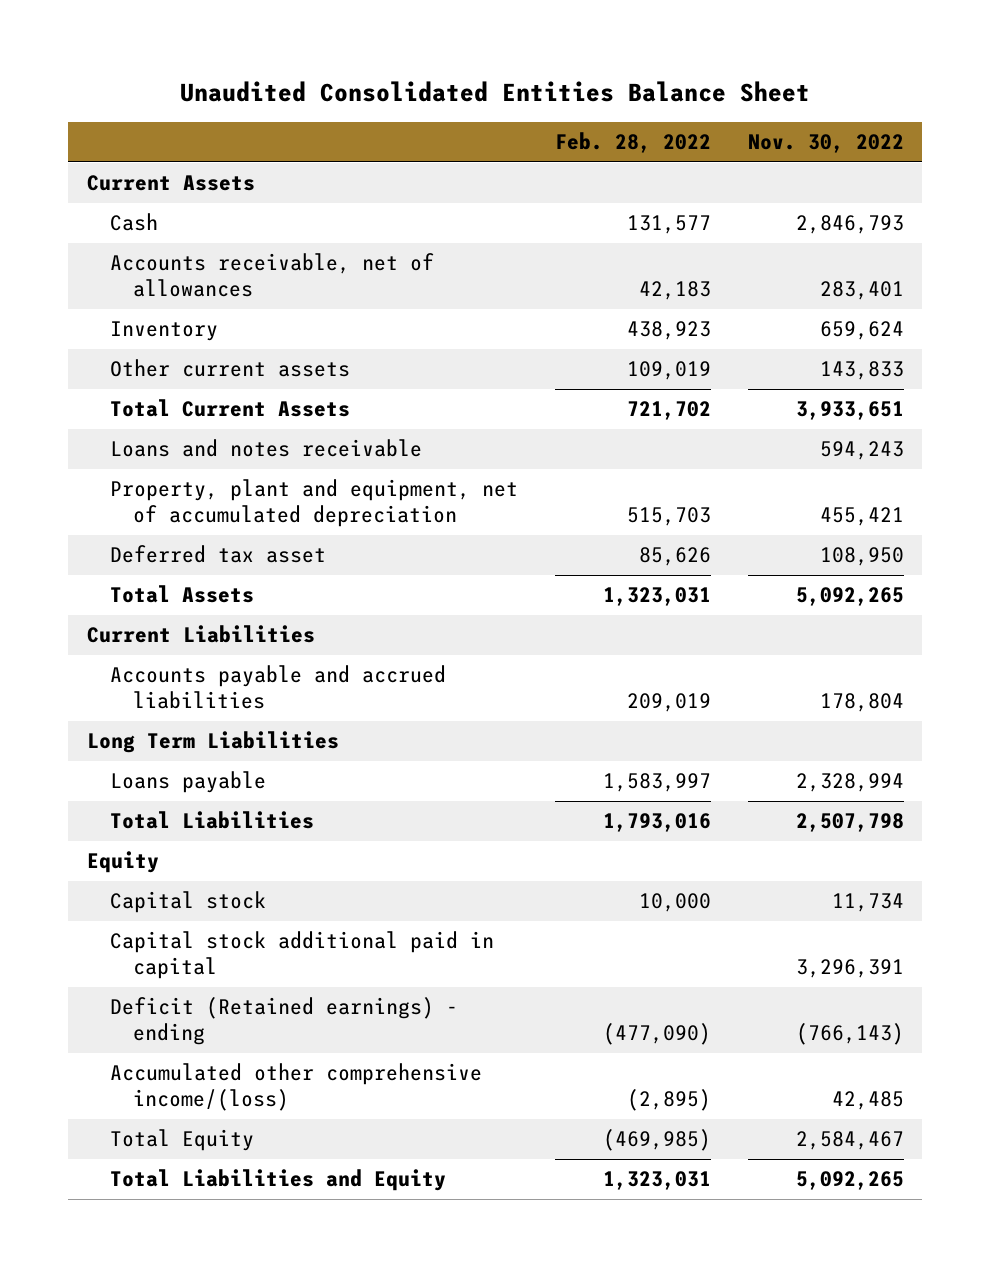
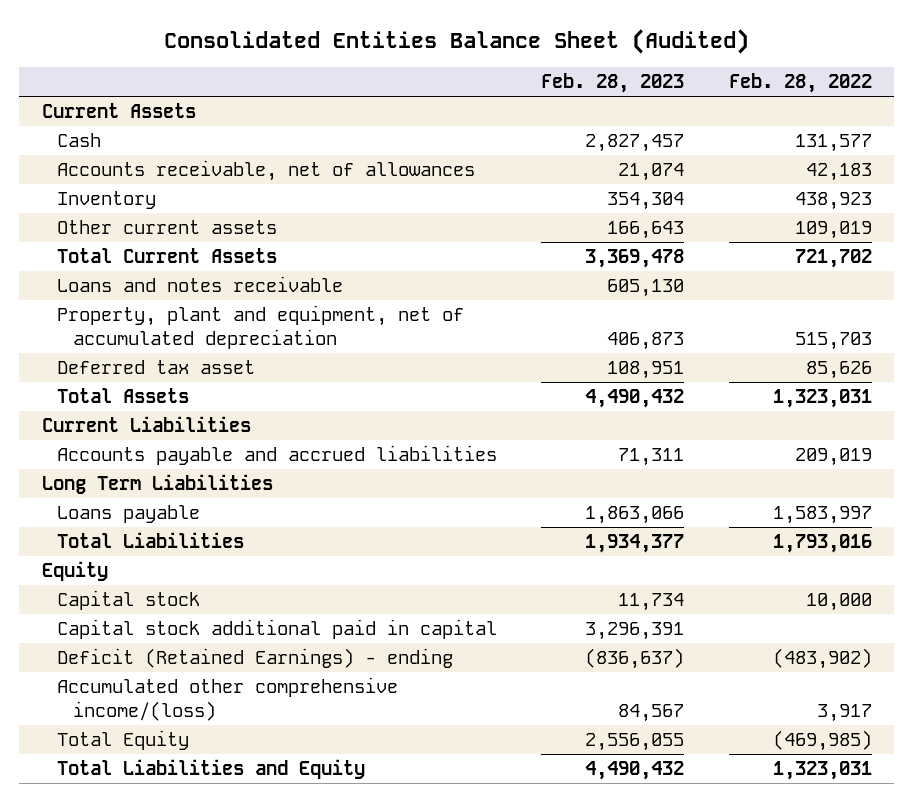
- Unaudited Consolidated Entities Balance Sheet
+ Consolidated Entities Balance Sheet (Audited)
- | Feb. 28, 2022 | Nov. 30, 2022
+ | Feb. 28, 2023 | Feb. 28, 2022
- Deficit (Retained earnings) - ending | (477,090) | (766,143)
- Accumulated other comprehensive income/(loss) | (2,895) | 42,485
+ Deficit (Retained Earnings) - ending | (836,637) | (483,902)
+ Accumulated other comprehensive income/(loss) | 84,567 | 3,917

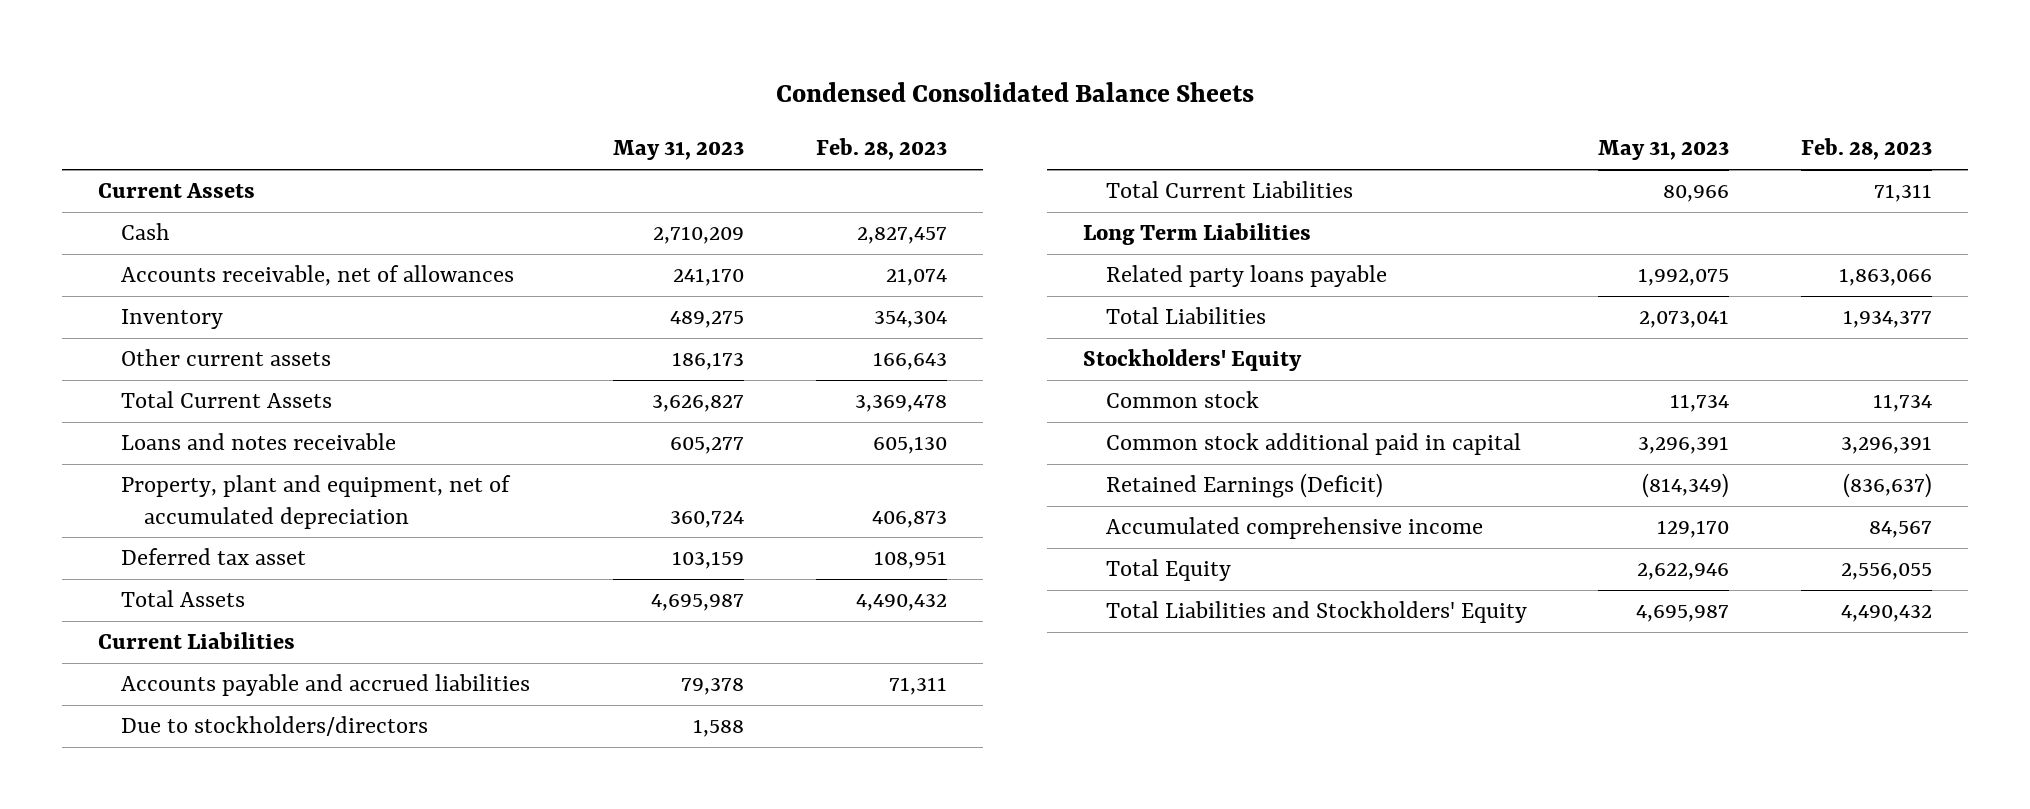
- Consolidated Entities Balance Sheet (Audited)
+ Condensed Consolidated Balance Sheets
- | Feb. 28, 2023 | Feb. 28, 2022
+ | May 31, 2023 | Feb. 28, 2023
+ Due to stockholders/directors | 1,588 |
+ Total Current Liabilities | 80,966 | 71,311
- Loans payable | 1,863,066 | 1,583,997
+ Related party loans payable | 1,992,075 | 1,863,066
- Equity
- Capital stock | 11,734 | 10,000
- Capital stock additional paid in capital | 3,296,391 |
- Deficit (Retained Earnings) - ending | (836,637) | (483,902)
- Accumulated other comprehensive income/(loss) | 84,567 | 3,917
+ Stockholders' Equity
+ Common stock | 11,734 | 11,734
+ Common stock additional paid in capital | 3,296,391 | 3,296,391
+ Retained Earnings (Deficit) | (814,349) | (836,637)
+ Accumulated comprehensive income | 129,170 | 84,567
- Total Liabilities and Equity | 4,490,432 | 1,323,031
+ Total Liabilities and Stockholders' Equity | 4,695,987 | 4,490,432

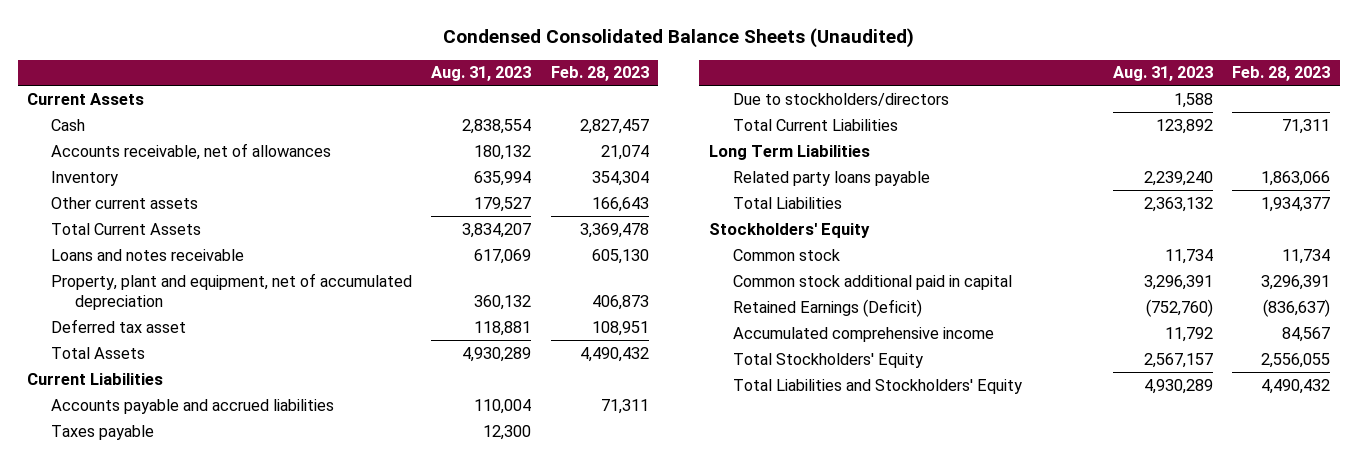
- Condensed Consolidated Balance Sheets
+ Condensed Consolidated Balance Sheets (Unaudited)
- | May 31, 2023 | Feb. 28, 2023
+ | Aug. 31, 2023 | Feb. 28, 2023
+ Taxes payable | 12,300 |
- Total Equity | 2,622,946 | 2,556,055
+ Total Stockholders' Equity | 2,567,157 | 2,556,055

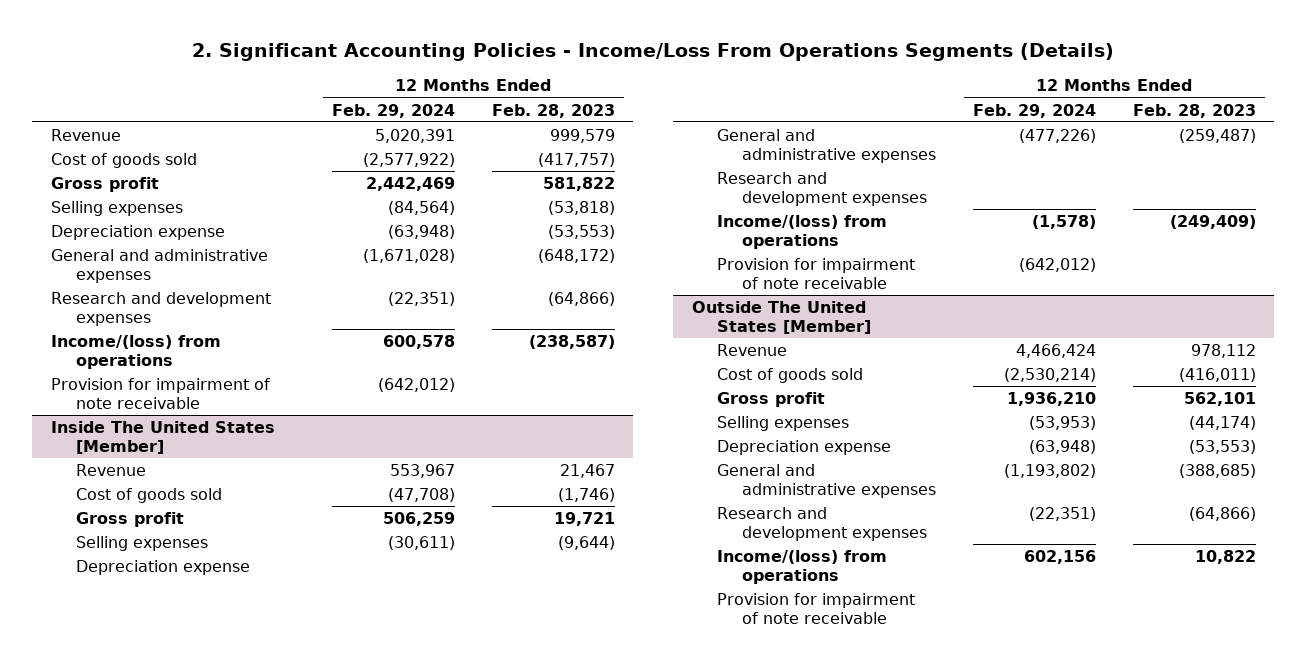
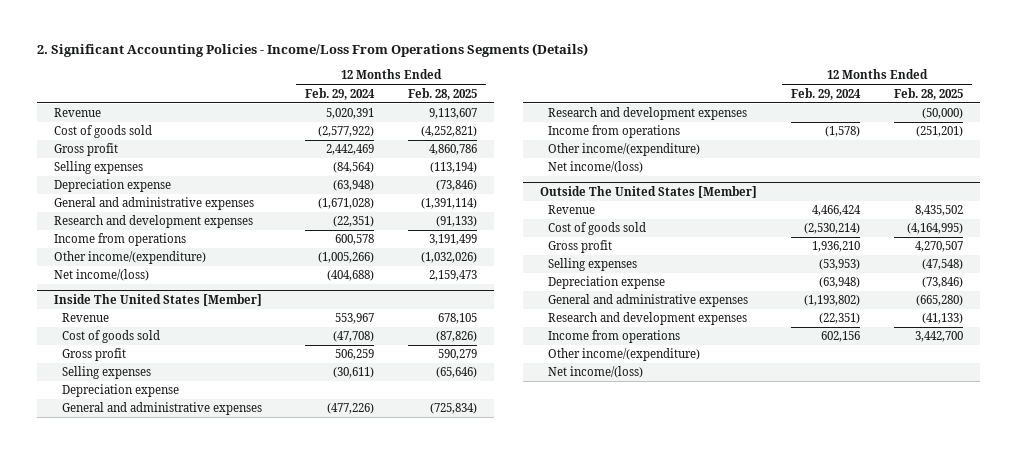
- | 12 Months Ended Feb. 29, 2024 | 12 Months Ended Feb. 28, 2023
+ | 12 Months Ended Feb. 29, 2024 | 12 Months Ended Feb. 28, 2025
- Income/(loss) from operations | 600,578 | (238,587)
- Provision for impairment of note receivable | (642,012) |
+ Income from operations | 600,578 | 3,191,499
+ Other income/(expenditure) | (1,005,266) | (1,032,026)
+ Net income/(loss) | (404,688) | 2,159,473
@ Inside The United States [Member]
- Income/(loss) from operations | (1,578) | (249,409)
- Provision for impairment of note receivable | (642,012) |
+ Income from operations | (1,578) | (251,201)
+ Other income/(expenditure)
+ Net income/(loss)
@ Outside The United States [Member]
- Income/(loss) from operations | 602,156 | 10,822
- Provision for impairment of note receivable
+ Income from operations | 602,156 | 3,442,700
+ Other income/(expenditure)
+ Net income/(loss)

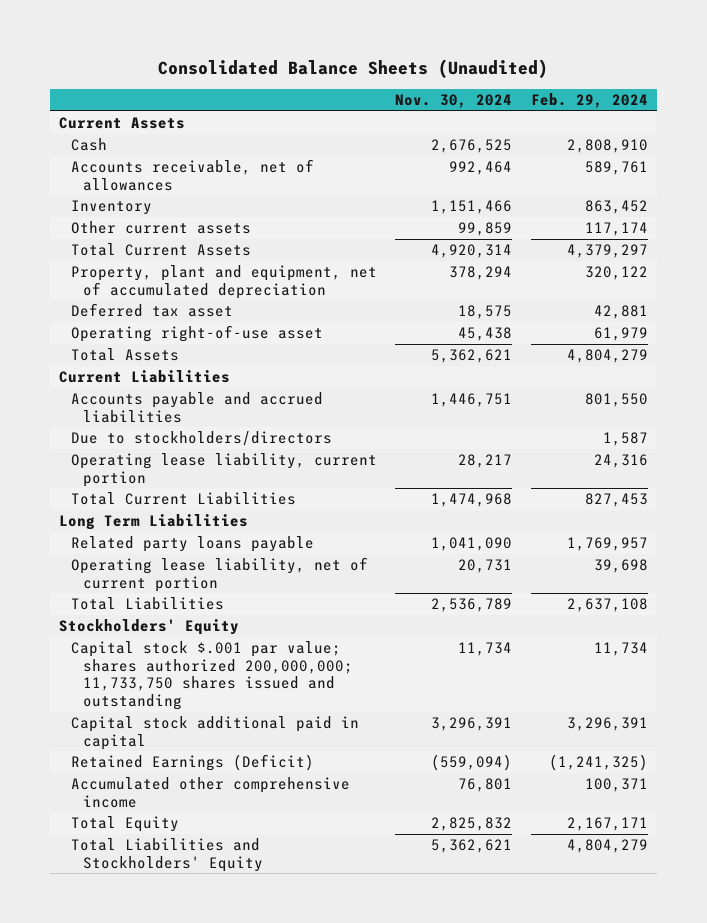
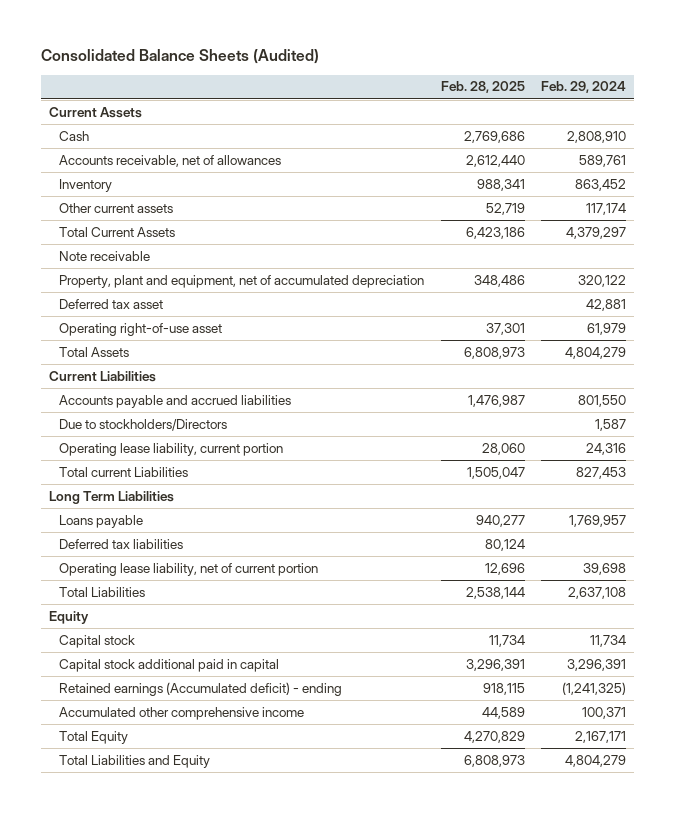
- Consolidated Balance Sheets (Unaudited)
+ Consolidated Balance Sheets (Audited)
- | Nov. 30, 2024 | Feb. 29, 2024
+ | Feb. 28, 2025 | Feb. 29, 2024
+ Note receivable
- Due to stockholders/directors | | 1,587
+ Due to stockholders/Directors | | 1,587
- Total Current Liabilities | 1,474,968 | 827,453
+ Total current Liabilities | 1,505,047 | 827,453
- Related party loans payable | 1,041,090 | 1,769,957
+ Loans payable | 940,277 | 1,769,957
+ Deferred tax liabilities | 80,124 |
- Stockholders' Equity
- Capital stock $.001 par value; shares authorized 200,000,000; 11,733,750 shares issued and outstanding | 11,734 | 11,734
+ Equity
+ Capital stock | 11,734 | 11,734
- Retained Earnings (Deficit) | (559,094) | (1,241,325)
+ Retained earnings (Accumulated deficit) - ending | 918,115 | (1,241,325)
- Total Liabilities and Stockholders' Equity | 5,362,621 | 4,804,279
+ Total Liabilities and Equity | 6,808,973 | 4,804,279

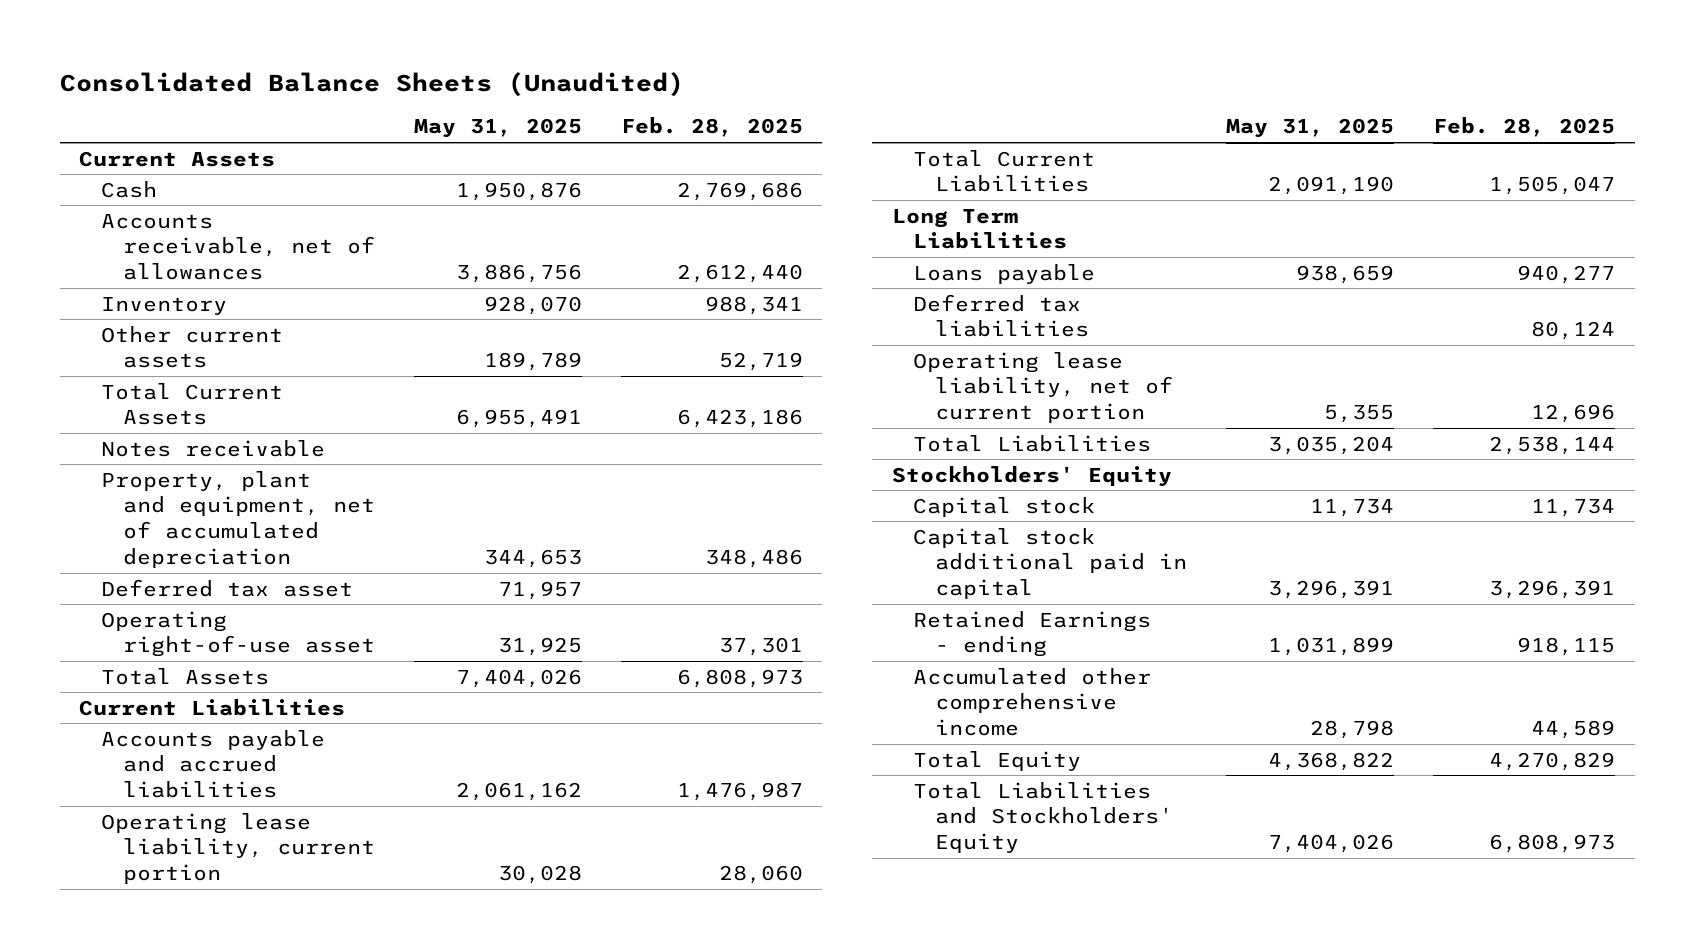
- Consolidated Balance Sheets (Audited)
+ Consolidated Balance Sheets (Unaudited)
- | Feb. 28, 2025 | Feb. 29, 2024
+ | May 31, 2025 | Feb. 28, 2025
- Note receivable
+ Notes receivable
- Due to stockholders/Directors | | 1,587
- Total current Liabilities | 1,505,047 | 827,453
+ Total Current Liabilities | 2,091,190 | 1,505,047
- Equity
+ Stockholders' Equity
- Retained earnings (Accumulated deficit) - ending | 918,115 | (1,241,325)
+ Retained Earnings - ending | 1,031,899 | 918,115
- Total Liabilities and Equity | 6,808,973 | 4,804,279
+ Total Liabilities and Stockholders' Equity | 7,404,026 | 6,808,973

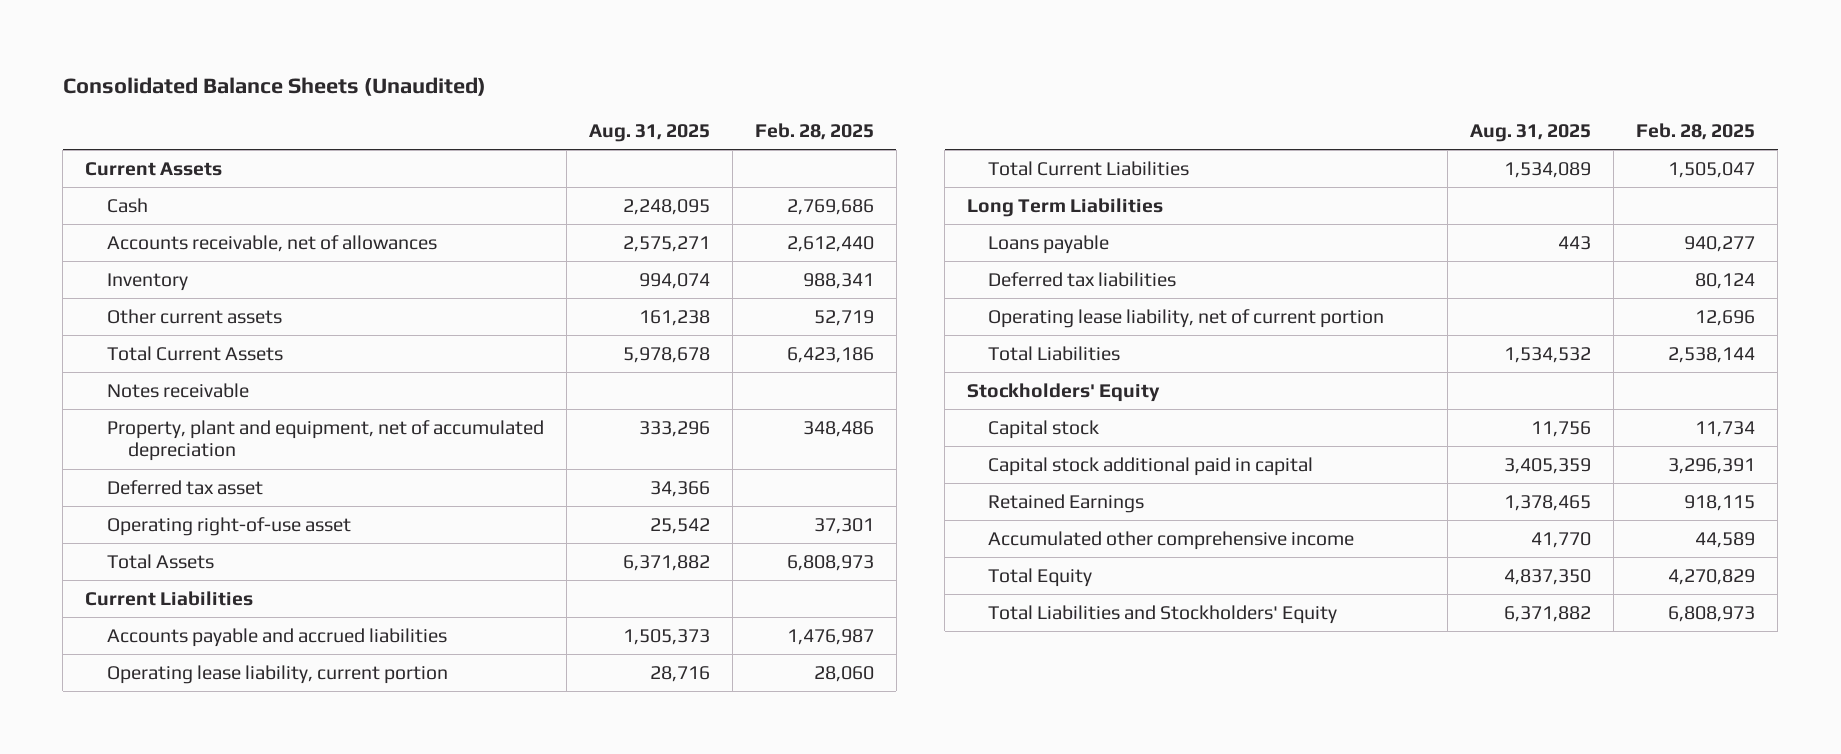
- | May 31, 2025 | Feb. 28, 2025
+ | Aug. 31, 2025 | Feb. 28, 2025
- Retained Earnings - ending | 1,031,899 | 918,115
+ Retained Earnings | 1,378,465 | 918,115

